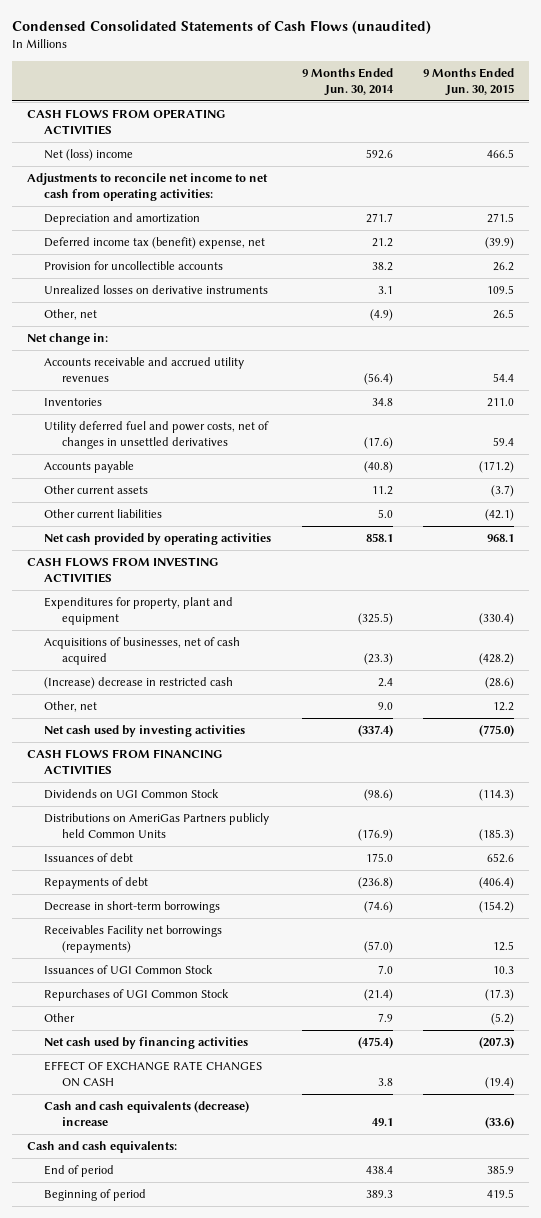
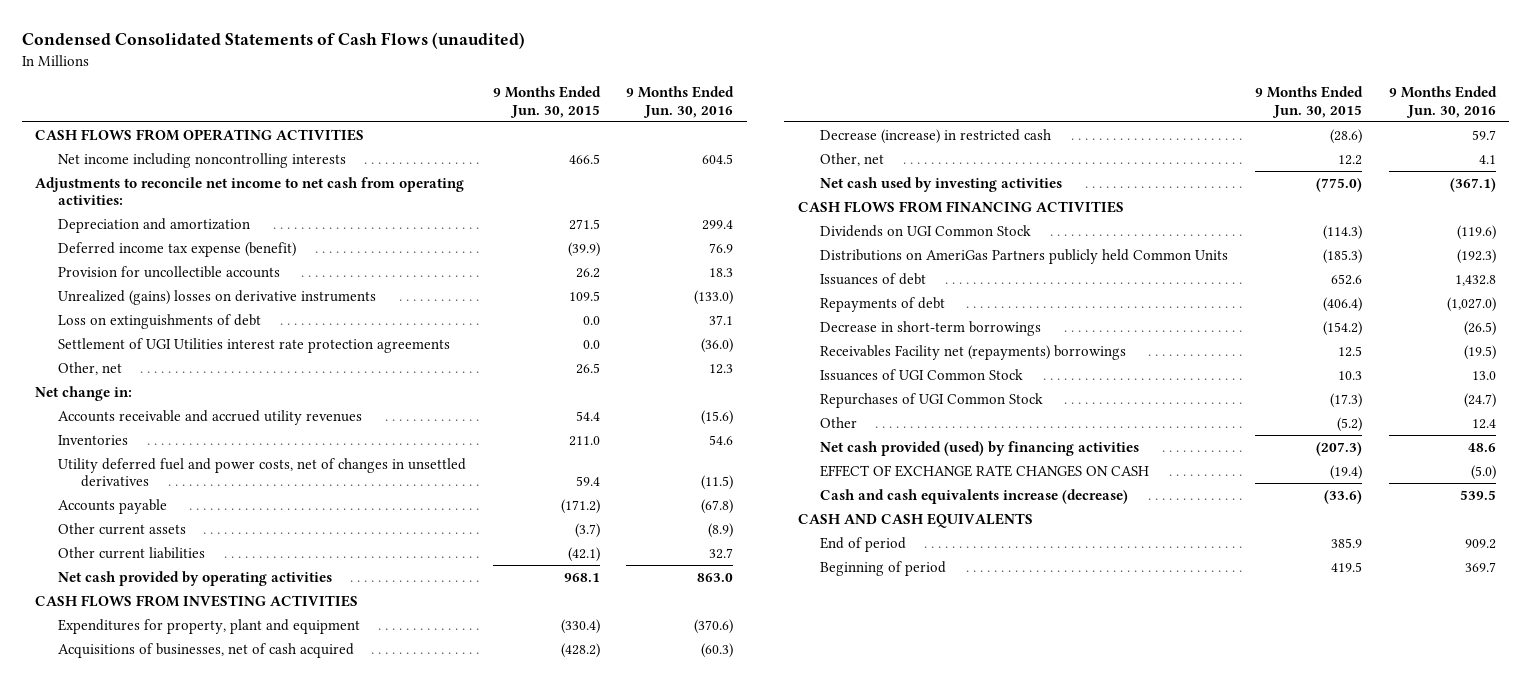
- | 9 Months Ended Jun. 30, 2014 | 9 Months Ended Jun. 30, 2015
+ | 9 Months Ended Jun. 30, 2015 | 9 Months Ended Jun. 30, 2016
- Net (loss) income | 592.6 | 466.5
+ Net income including noncontrolling interests | 466.5 | 604.5
- Deferred income tax (benefit) expense, net | 21.2 | (39.9)
+ Deferred income tax expense (benefit) | (39.9) | 76.9
- Unrealized losses on derivative instruments | 3.1 | 109.5
+ Unrealized (gains) losses on derivative instruments | 109.5 | (133.0)
+ Loss on extinguishments of debt | 0.0 | 37.1
+ Settlement of UGI Utilities interest rate protection agreements | 0.0 | (36.0)
- (Increase) decrease in restricted cash | 2.4 | (28.6)
+ Decrease (increase) in restricted cash | (28.6) | 59.7
- Receivables Facility net borrowings (repayments) | (57.0) | 12.5
+ Receivables Facility net (repayments) borrowings | 12.5 | (19.5)
- Net cash used by financing activities | (475.4) | (207.3)
+ Net cash provided (used) by financing activities | (207.3) | 48.6
- Cash and cash equivalents (decrease) increase | 49.1 | (33.6)
- Cash and cash equivalents:
+ Cash and cash equivalents increase (decrease) | (33.6) | 539.5
+ CASH AND CASH EQUIVALENTS

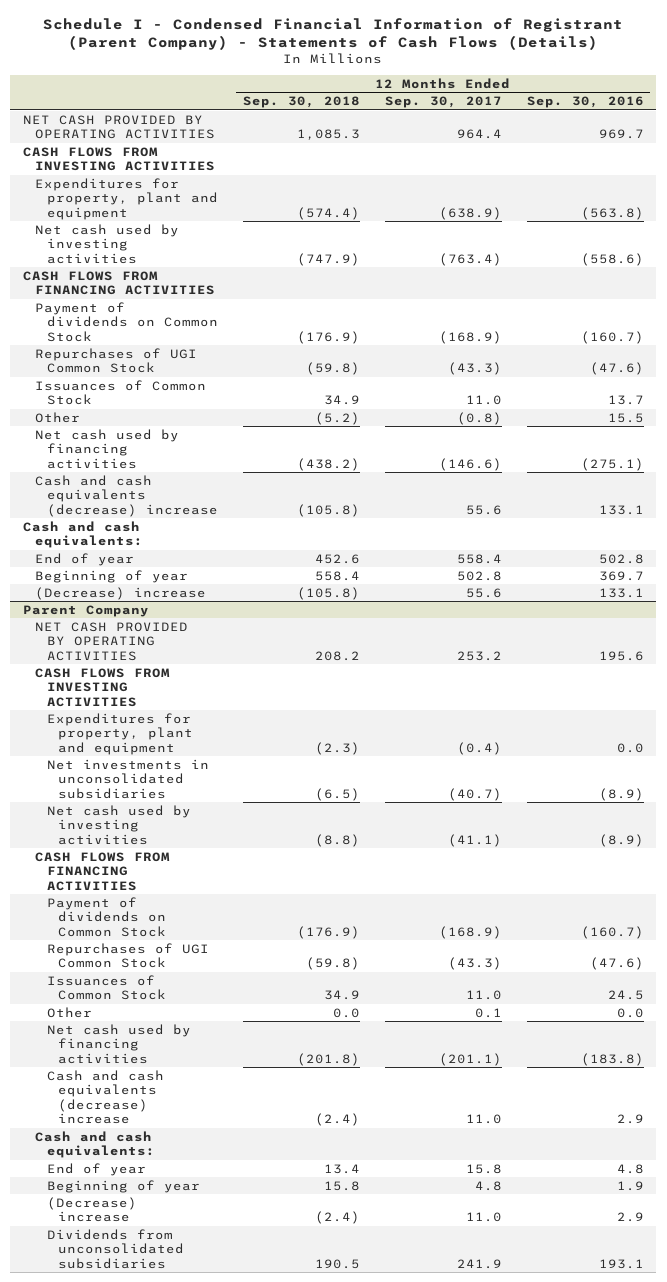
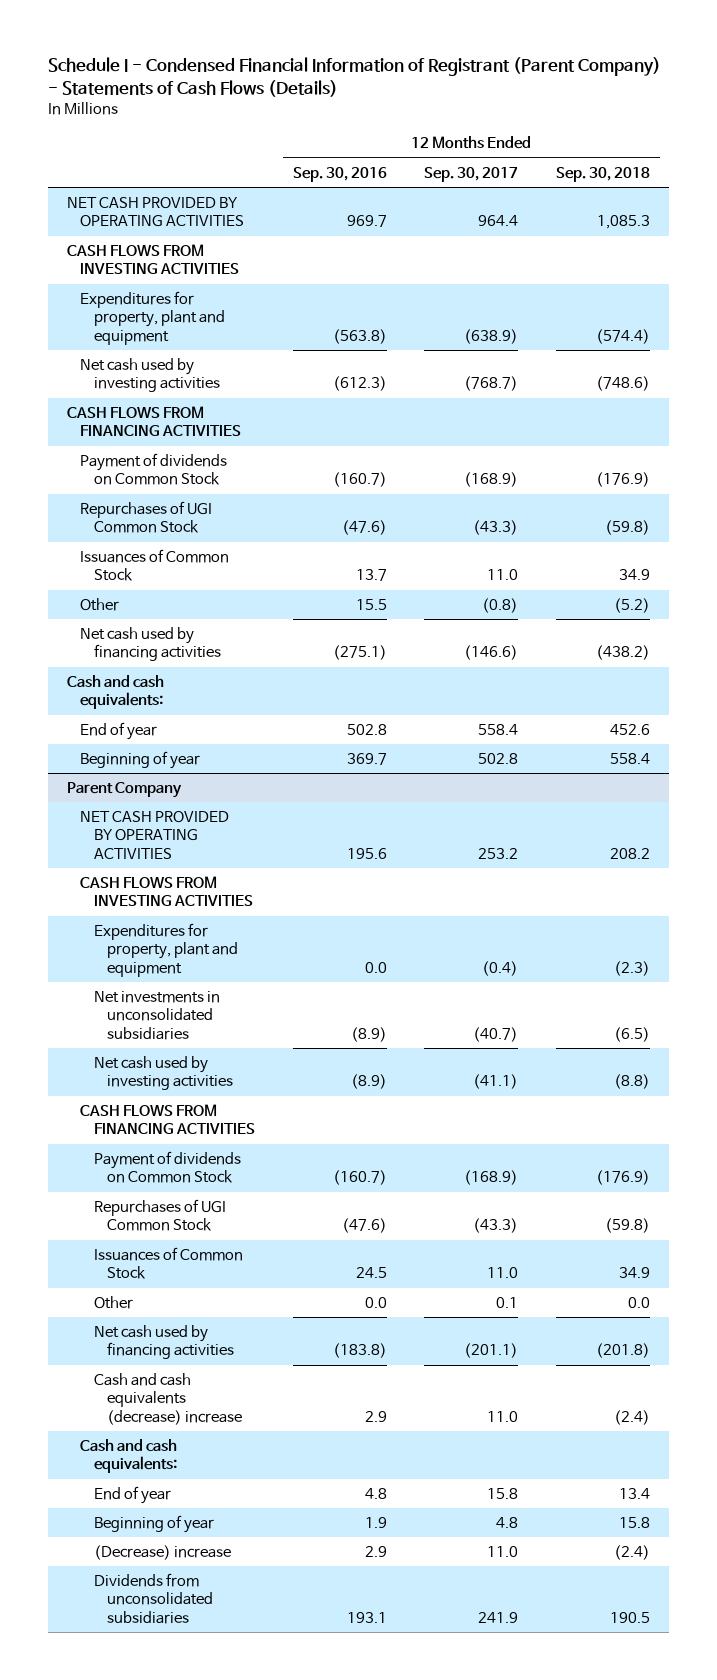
- | 12 Months Ended Sep. 30, 2018 | 12 Months Ended Sep. 30, 2017 | 12 Months Ended Sep. 30, 2016
+ | 12 Months Ended Sep. 30, 2016 | 12 Months Ended Sep. 30, 2017 | 12 Months Ended Sep. 30, 2018
- Net cash used by investing activities | (747.9) | (763.4) | (558.6)
+ Net cash used by investing activities | (612.3) | (768.7) | (748.6)
- Cash and cash equivalents (decrease) increase | (105.8) | 55.6 | 133.1
- (Decrease) increase | (105.8) | 55.6 | 133.1

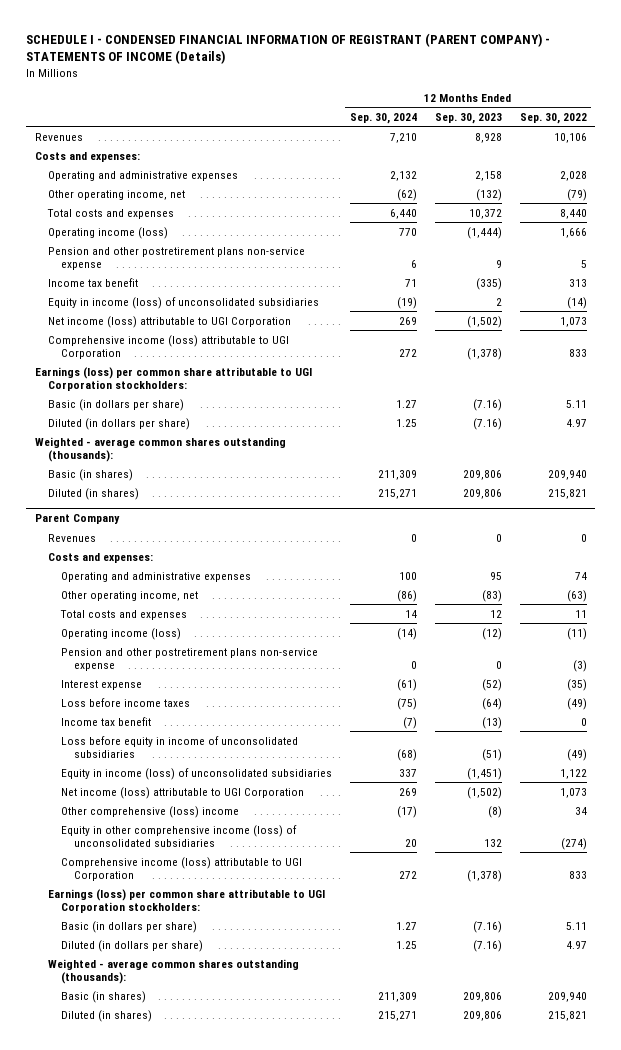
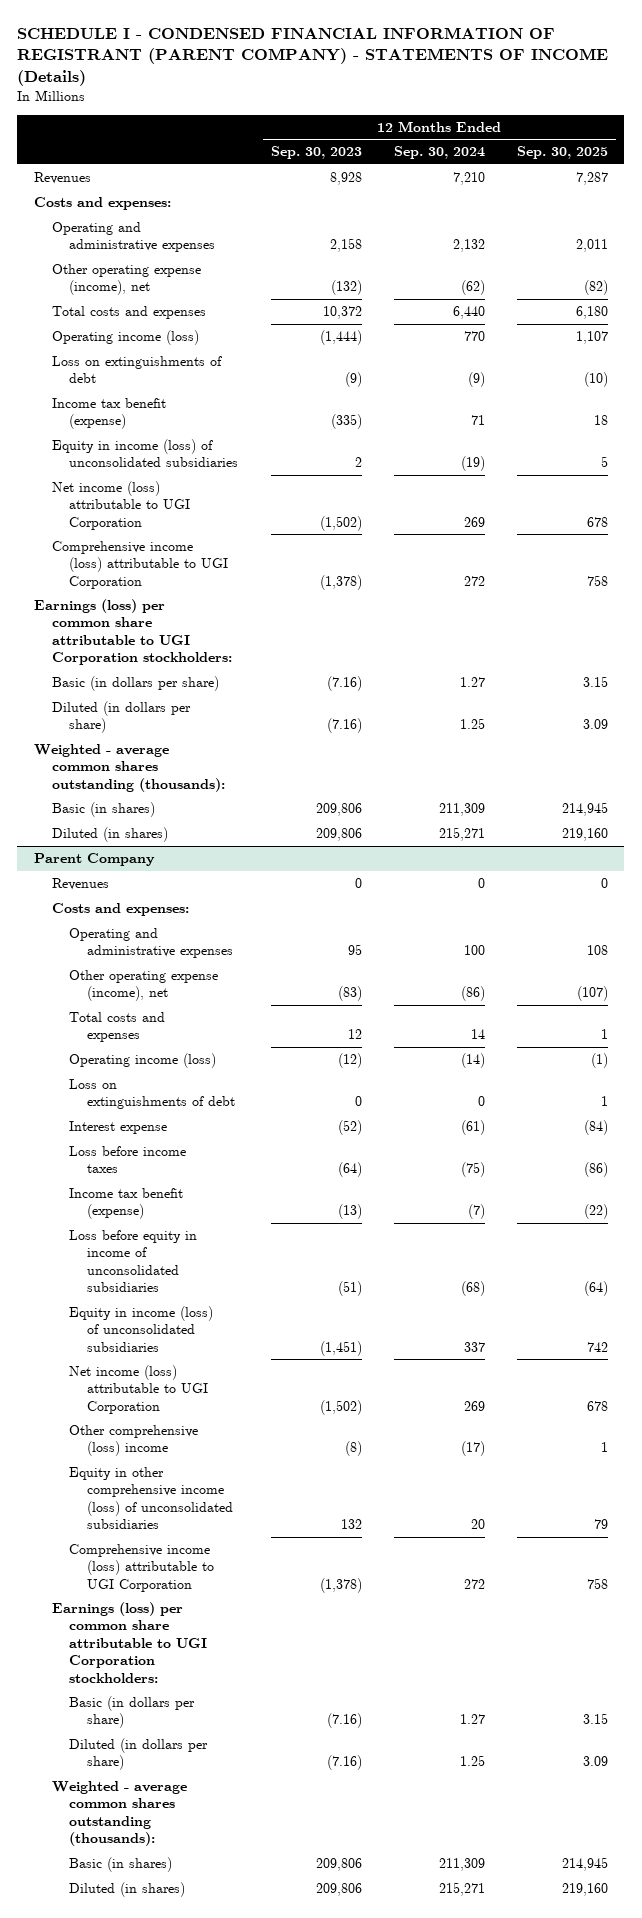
- | 12 Months Ended Sep. 30, 2024 | 12 Months Ended Sep. 30, 2023 | 12 Months Ended Sep. 30, 2022
+ | 12 Months Ended Sep. 30, 2023 | 12 Months Ended Sep. 30, 2024 | 12 Months Ended Sep. 30, 2025
- Other operating income, net | (62) | (132) | (79)
+ Other operating expense (income), net | (132) | (62) | (82)
- Pension and other postretirement plans non-service expense | 6 | 9 | 5
- Income tax benefit | 71 | (335) | 313
+ Loss on extinguishments of debt | (9) | (9) | (10)
+ Income tax benefit (expense) | (335) | 71 | 18
@ Parent Company
- Other operating income, net | (86) | (83) | (63)
+ Other operating expense (income), net | (83) | (86) | (107)
- Pension and other postretirement plans non-service expense | 0 | 0 | (3)
+ Loss on extinguishments of debt | 0 | 0 | 1
- Income tax benefit | (7) | (13) | 0
+ Income tax benefit (expense) | (13) | (7) | (22)

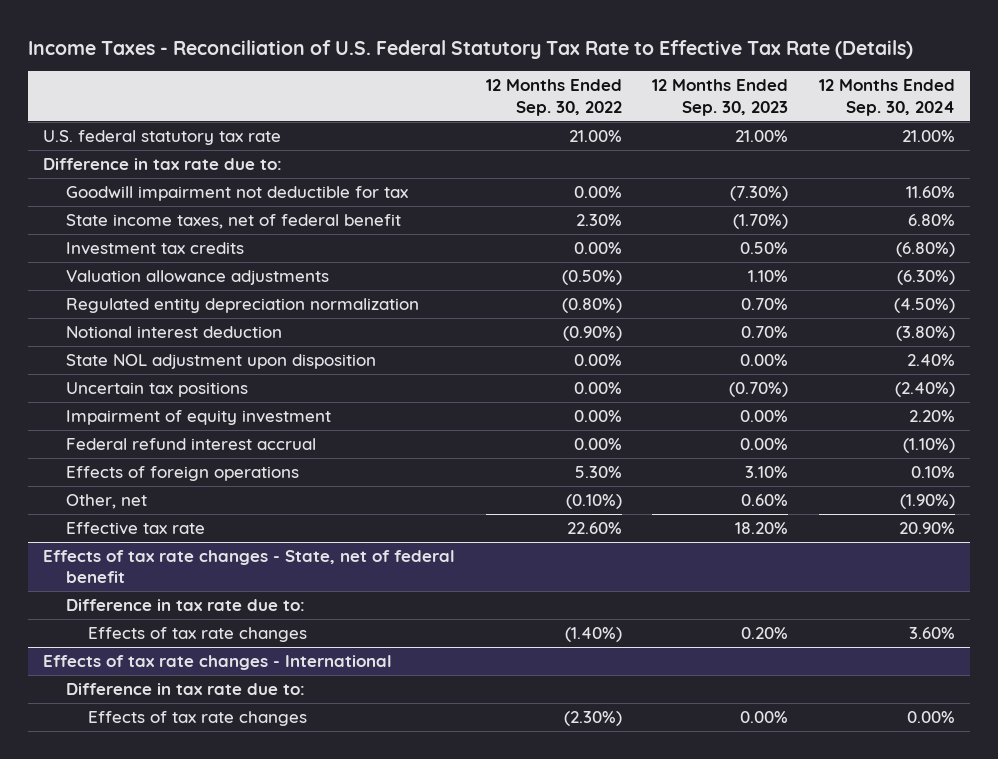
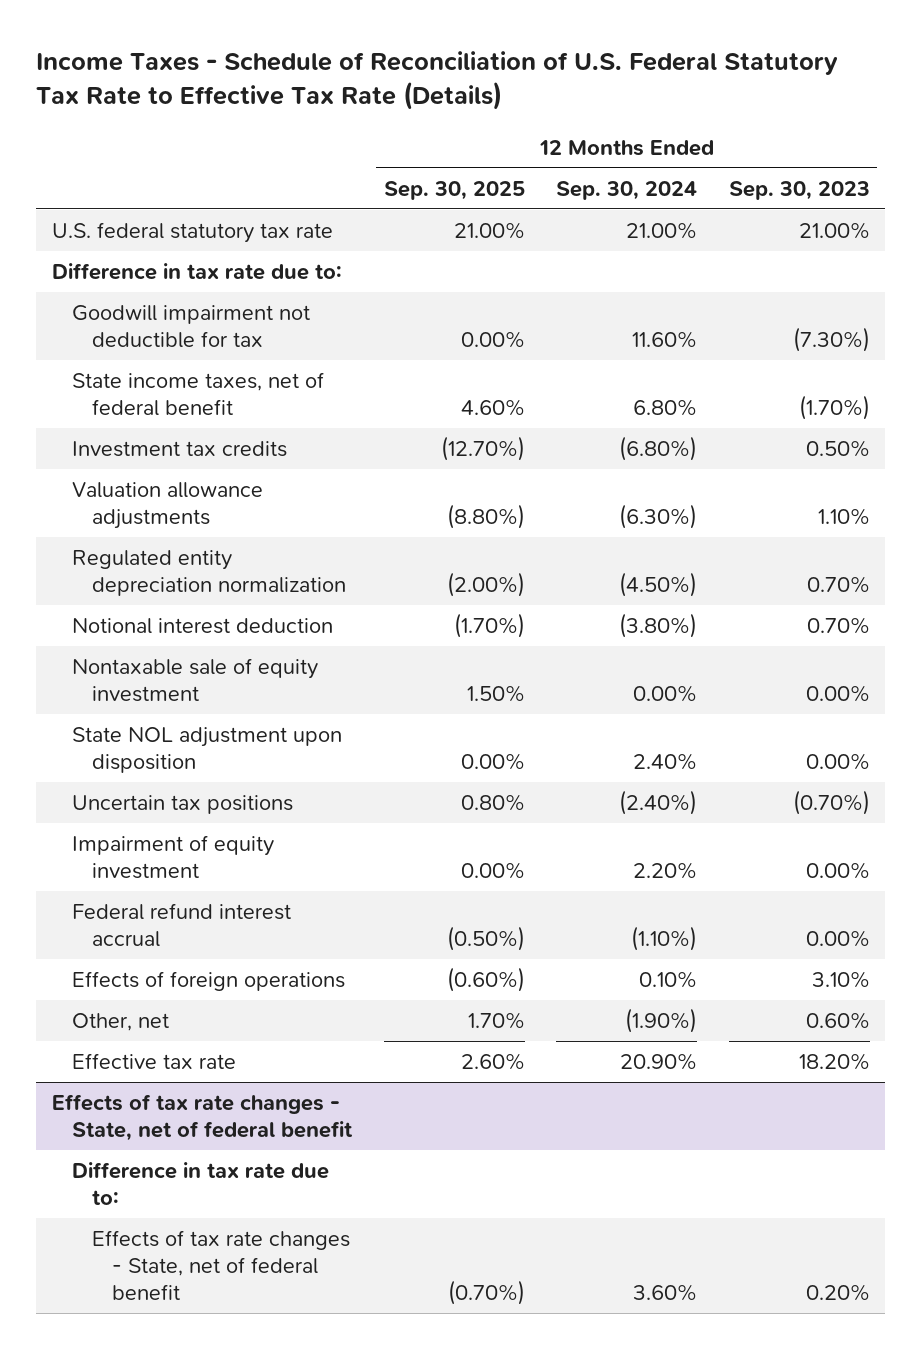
- Income Taxes - Reconciliation of U.S. Federal Statutory Tax Rate to Effective Tax Rate (Details)
+ Income Taxes - Schedule of Reconciliation of U.S. Federal Statutory Tax Rate to Effective Tax Rate (Details)
- | 12 Months Ended Sep. 30, 2022 | 12 Months Ended Sep. 30, 2023 | 12 Months Ended Sep. 30, 2024
+ | 12 Months Ended Sep. 30, 2025 | 12 Months Ended Sep. 30, 2024 | 12 Months Ended Sep. 30, 2023
+ Nontaxable sale of equity investment | 1.50% | 0.00% | 0.00%
@ Effects of tax rate changes - State, net of federal benefit
- Effects of tax rate changes | (1.40%) | 0.20% | 3.60%
- Effects of tax rate changes - International
- Difference in tax rate due to:
- Effects of tax rate changes | (2.30%) | 0.00% | 0.00%
@ Effects of tax rate changes - State, net of federal benefit
+ Effects of tax rate changes - State, net of federal benefit | (0.70%) | 3.60% | 0.20%

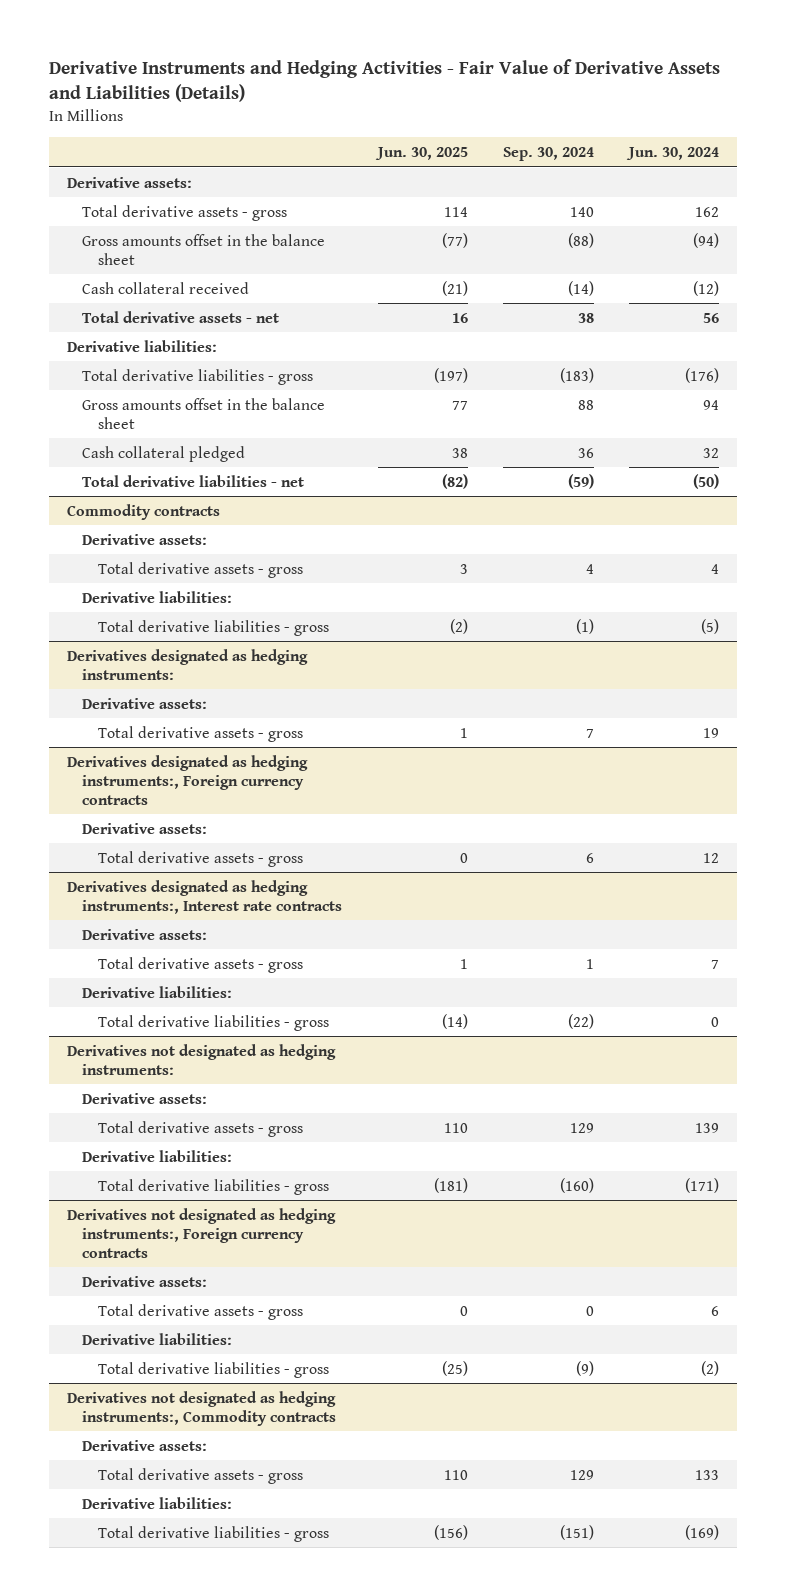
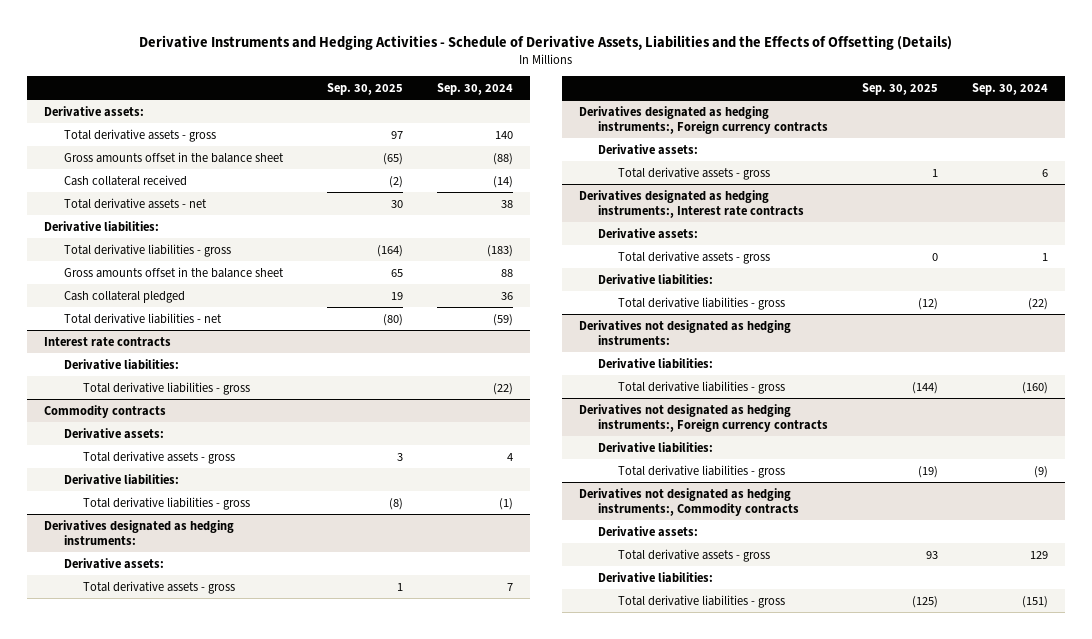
- Derivative Instruments and Hedging Activities - Fair Value of Derivative Assets and Liabilities (Details)
+ Derivative Instruments and Hedging Activities - Schedule of Derivative Assets, Liabilities and the Effects of Offsetting (Details)
- | Jun. 30, 2025 | Sep. 30, 2024 | Jun. 30, 2024
+ | Sep. 30, 2025 | Sep. 30, 2024
+ Interest rate contracts
+ Derivative liabilities:
+ Total derivative liabilities - gross | | (22)
@ Derivatives not designated as hedging instruments:
- Derivative assets:
- Total derivative assets - gross | 110 | 129 | 139
@ Derivatives not designated as hedging instruments:, Foreign currency contracts
- Derivative assets:
- Total derivative assets - gross | 0 | 0 | 6

